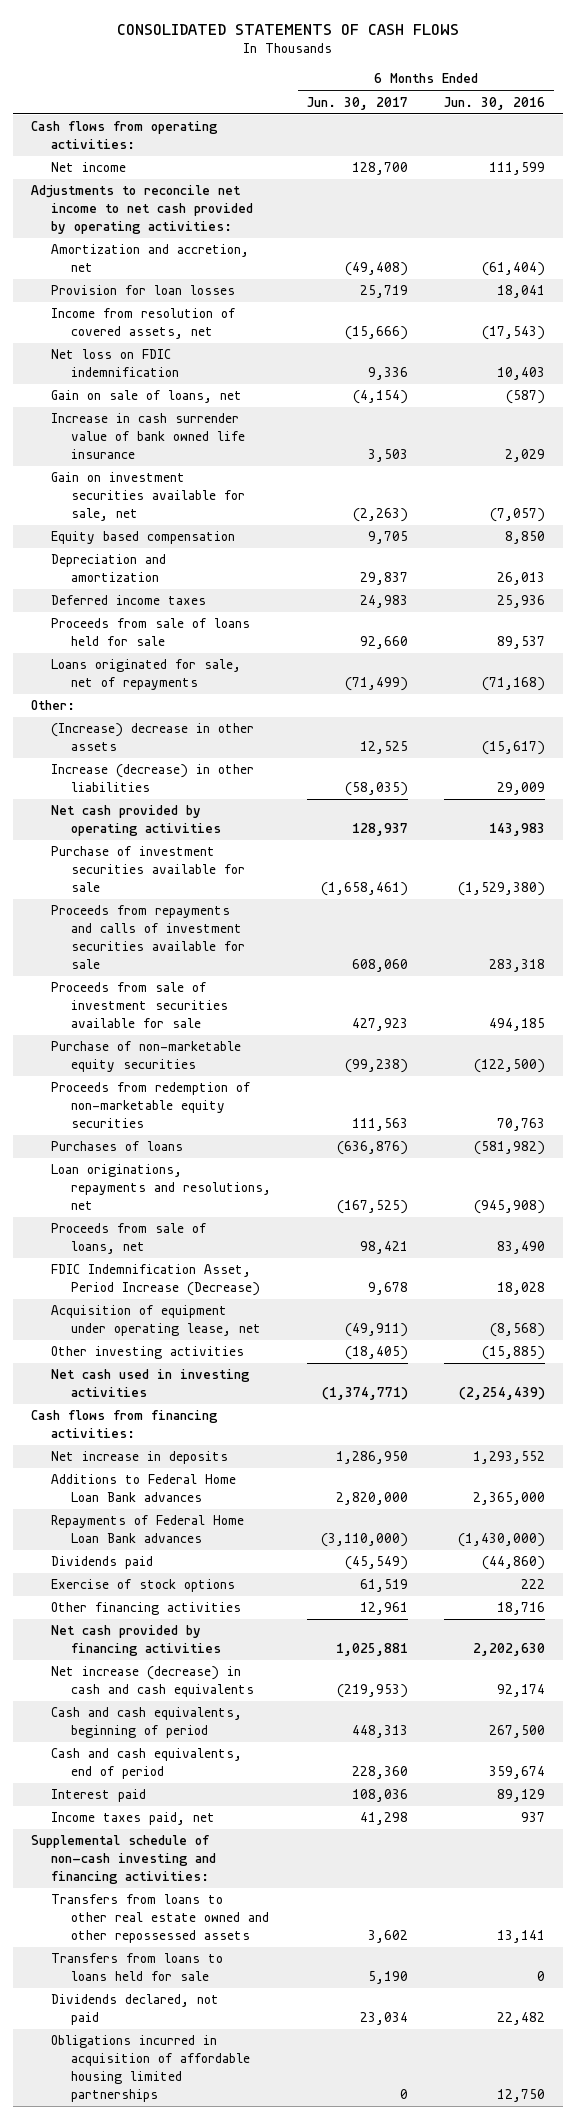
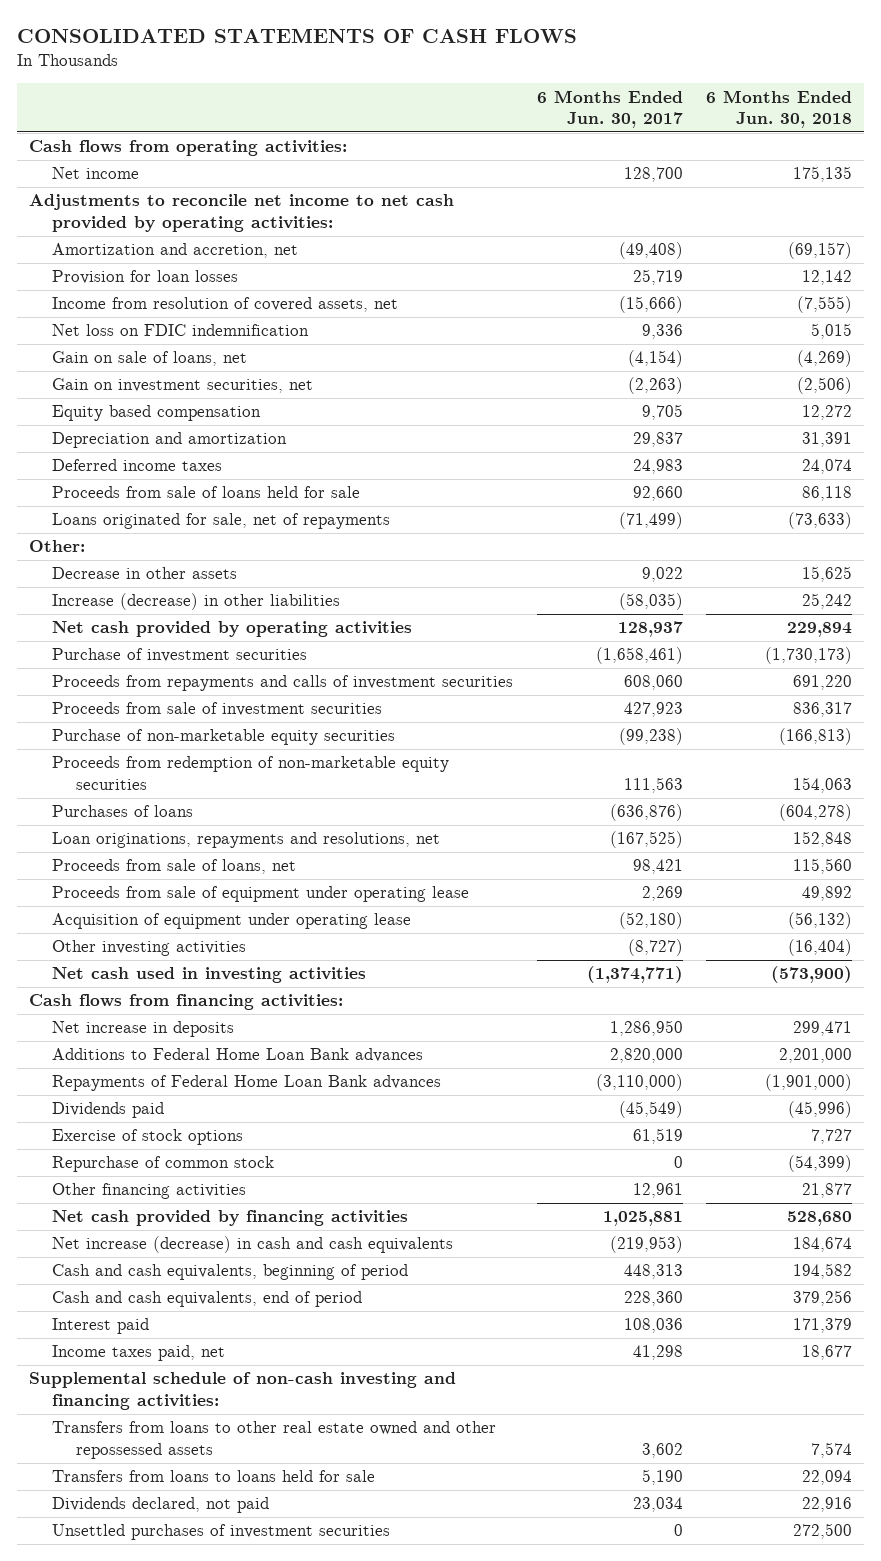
- | 6 Months Ended Jun. 30, 2017 | 6 Months Ended Jun. 30, 2016
+ | 6 Months Ended Jun. 30, 2017 | 6 Months Ended Jun. 30, 2018
- Increase in cash surrender value of bank owned life insurance | 3,503 | 2,029
- Gain on investment securities available for sale, net | (2,263) | (7,057)
+ Gain on investment securities, net | (2,263) | (2,506)
- (Increase) decrease in other assets | 12,525 | (15,617)
+ Decrease in other assets | 9,022 | 15,625
- Purchase of investment securities available for sale | (1,658,461) | (1,529,380)
- Proceeds from repayments and calls of investment securities available for sale | 608,060 | 283,318
- Proceeds from sale of investment securities available for sale | 427,923 | 494,185
+ Purchase of investment securities | (1,658,461) | (1,730,173)
+ Proceeds from repayments and calls of investment securities | 608,060 | 691,220
+ Proceeds from sale of investment securities | 427,923 | 836,317
- FDIC Indemnification Asset, Period Increase (Decrease) | 9,678 | 18,028
- Acquisition of equipment under operating lease, net | (49,911) | (8,568)
- Other investing activities | (18,405) | (15,885)
+ Proceeds from sale of equipment under operating lease | 2,269 | 49,892
+ Acquisition of equipment under operating lease | (52,180) | (56,132)
+ Other investing activities | (8,727) | (16,404)
+ Repurchase of common stock | 0 | (54,399)
- Obligations incurred in acquisition of affordable housing limited partnerships | 0 | 12,750
+ Unsettled purchases of investment securities | 0 | 272,500

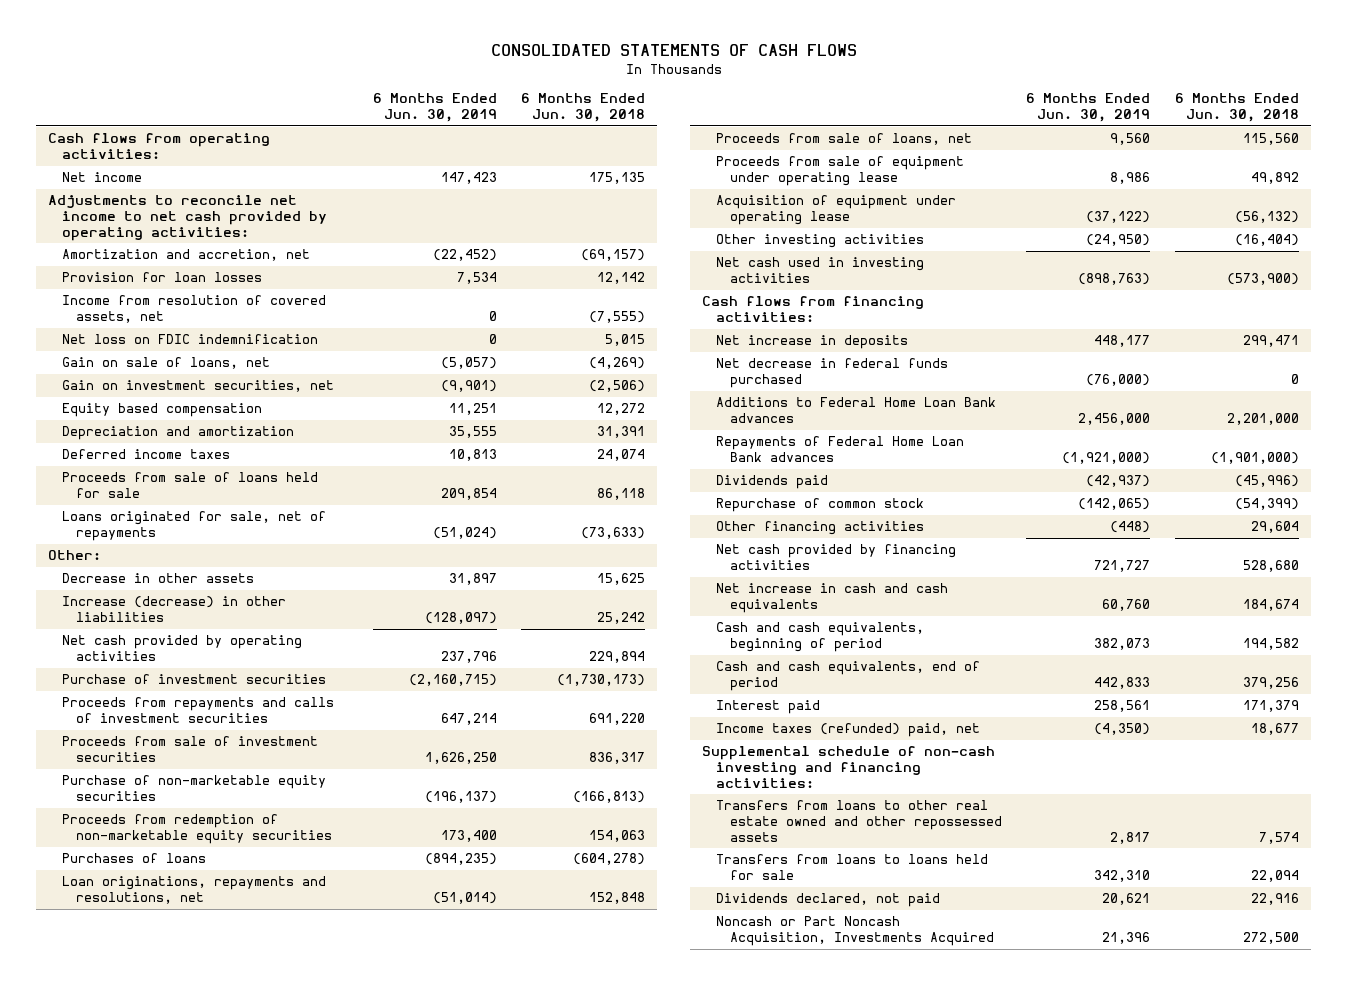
- | 6 Months Ended Jun. 30, 2017 | 6 Months Ended Jun. 30, 2018
+ | 6 Months Ended Jun. 30, 2019 | 6 Months Ended Jun. 30, 2018
+ Net decrease in federal funds purchased | (76,000) | 0
- Exercise of stock options | 61,519 | 7,727
- Other financing activities | 12,961 | 21,877
+ Other financing activities | (448) | 29,604
- Net increase (decrease) in cash and cash equivalents | (219,953) | 184,674
+ Net increase in cash and cash equivalents | 60,760 | 184,674
- Income taxes paid, net | 41,298 | 18,677
+ Income taxes (refunded) paid, net | (4,350) | 18,677
- Unsettled purchases of investment securities | 0 | 272,500
+ Noncash or Part Noncash Acquisition, Investments Acquired | 21,396 | 272,500

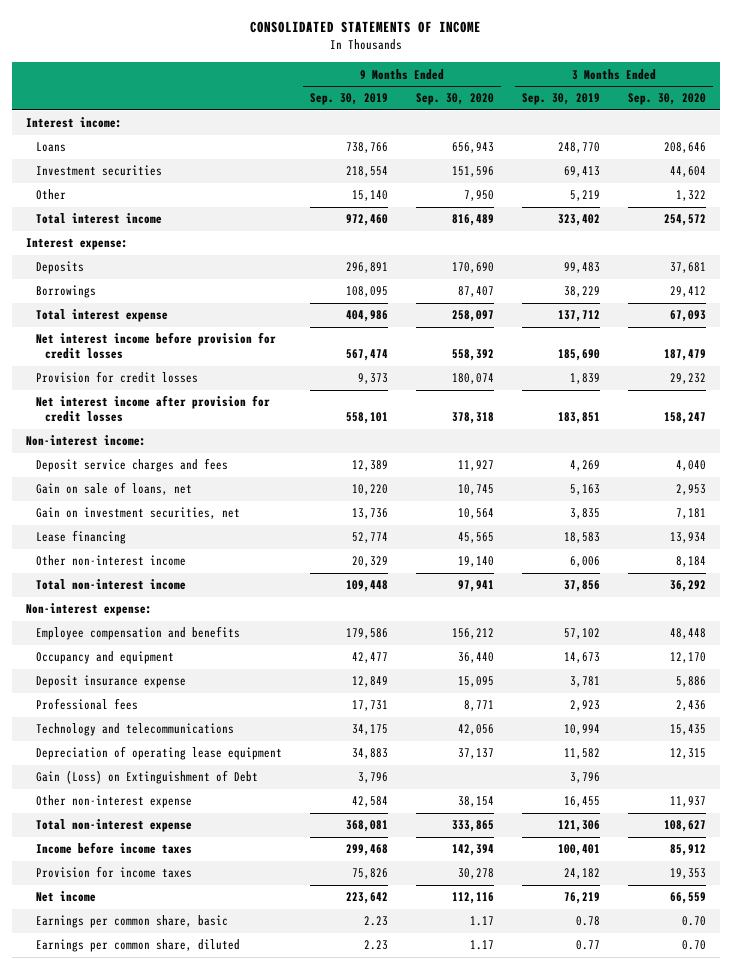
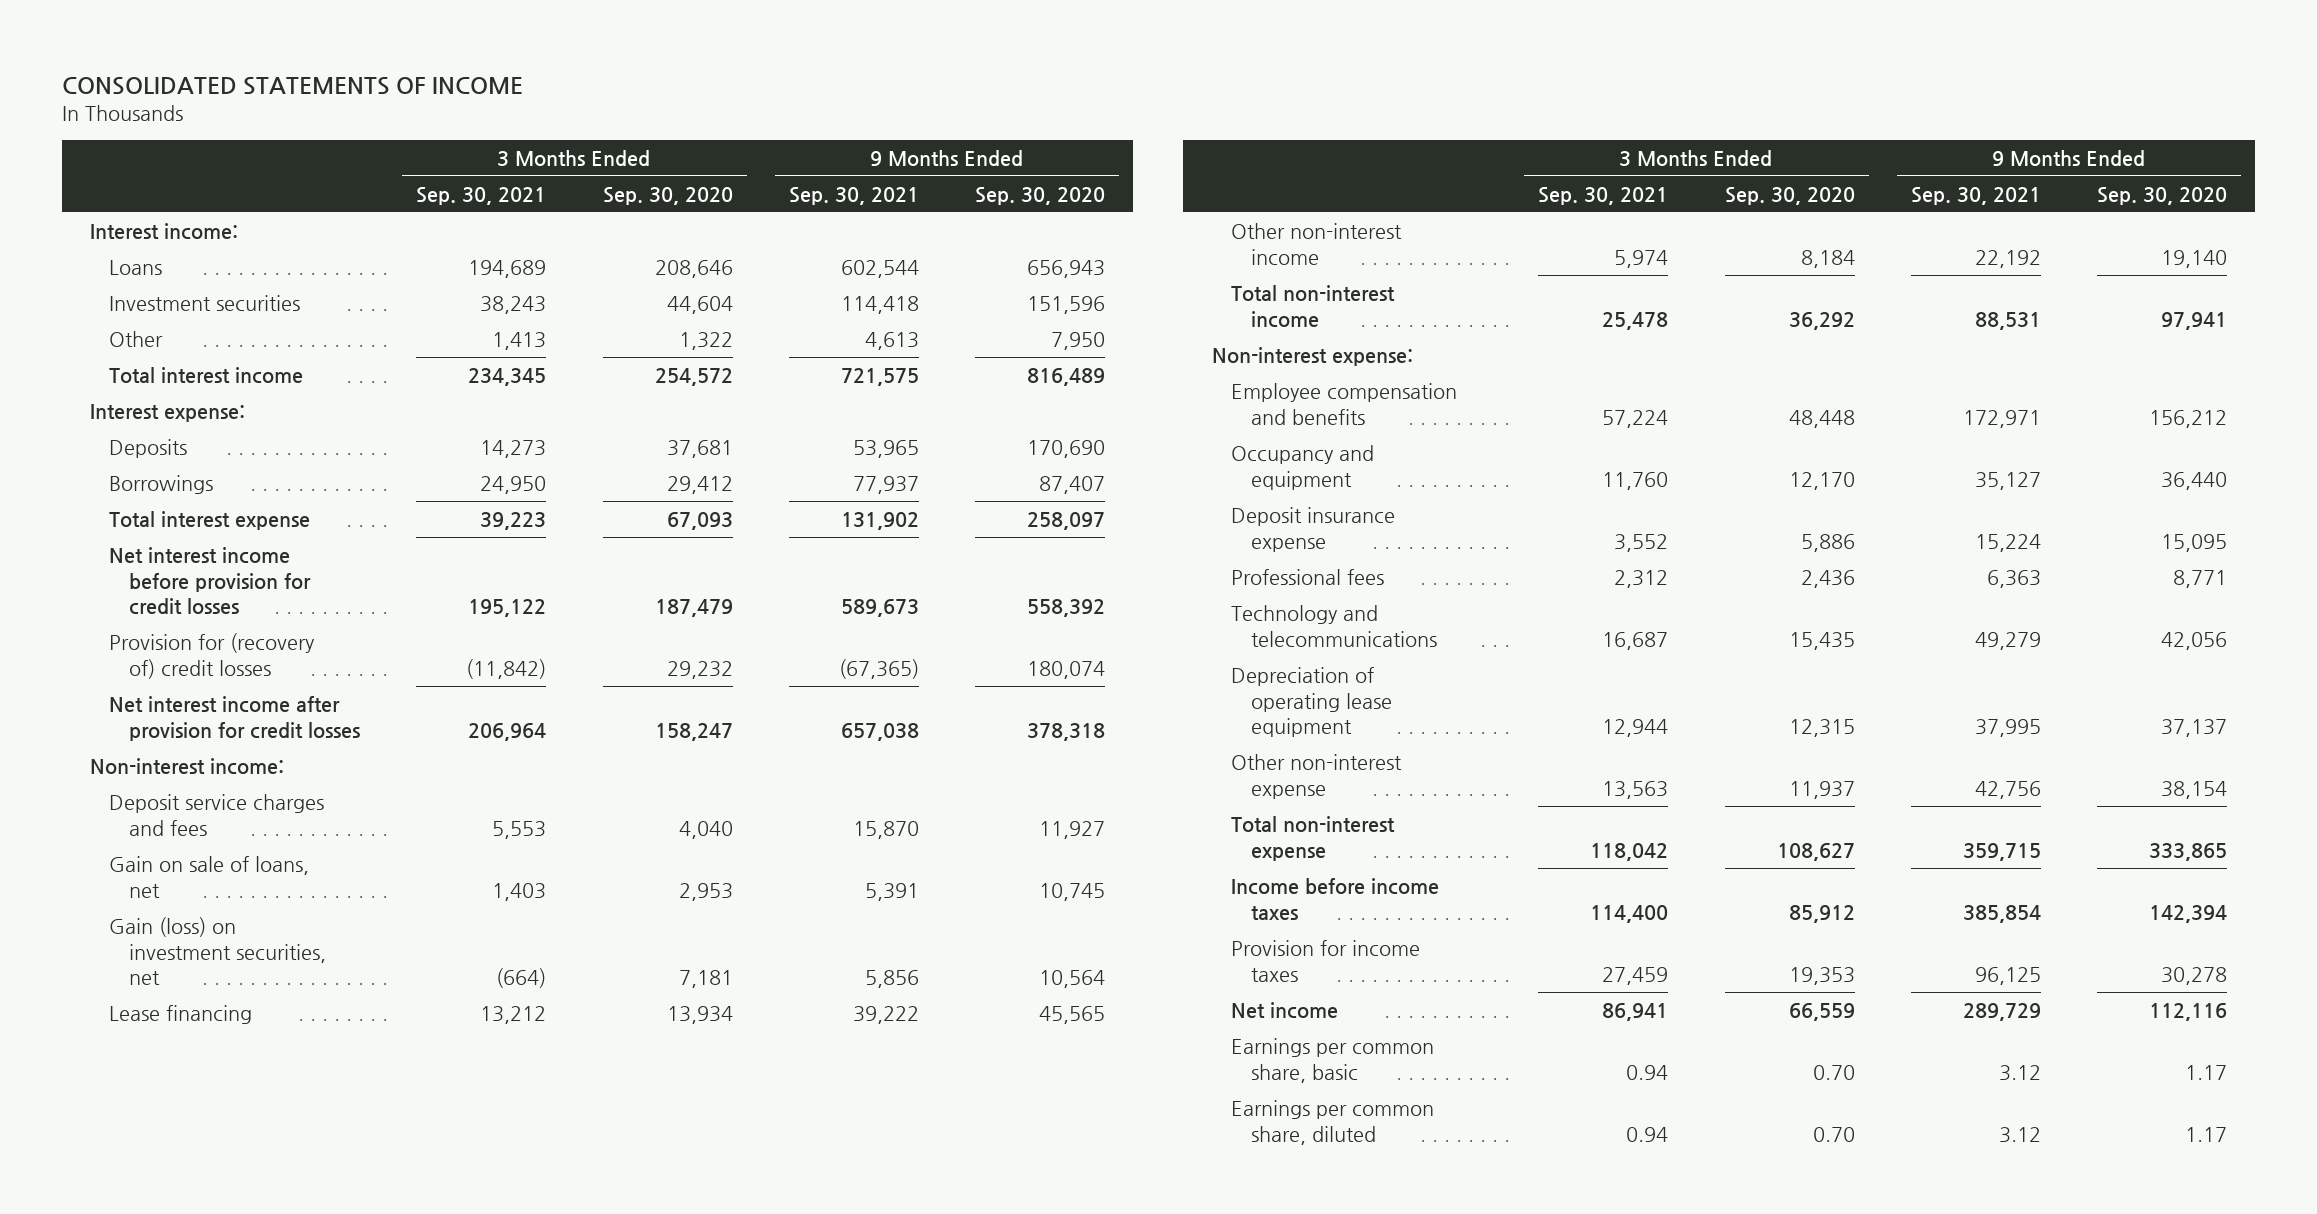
- | 9 Months Ended Sep. 30, 2019 | 9 Months Ended Sep. 30, 2020 | 3 Months Ended Sep. 30, 2019 | 3 Months Ended Sep. 30, 2020
+ | 3 Months Ended Sep. 30, 2021 | 3 Months Ended Sep. 30, 2020 | 9 Months Ended Sep. 30, 2021 | 9 Months Ended Sep. 30, 2020
- Provision for credit losses | 9,373 | 180,074 | 1,839 | 29,232
+ Provision for (recovery of) credit losses | (11,842) | 29,232 | (67,365) | 180,074
- Gain on investment securities, net | 13,736 | 10,564 | 3,835 | 7,181
+ Gain (loss) on investment securities, net | (664) | 7,181 | 5,856 | 10,564
- Gain (Loss) on Extinguishment of Debt | 3,796 | | 3,796 |

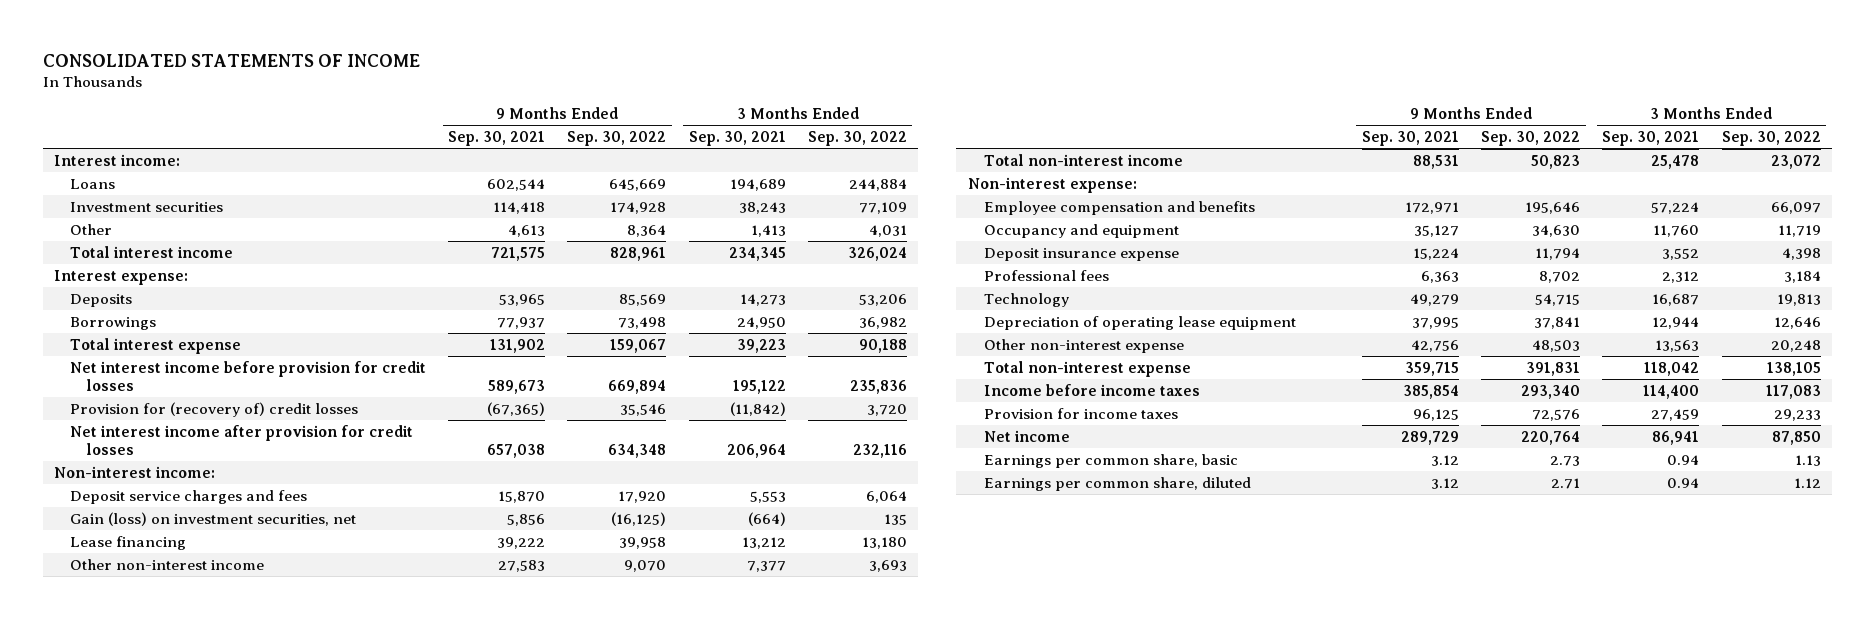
- | 3 Months Ended Sep. 30, 2021 | 3 Months Ended Sep. 30, 2020 | 9 Months Ended Sep. 30, 2021 | 9 Months Ended Sep. 30, 2020
+ | 9 Months Ended Sep. 30, 2021 | 9 Months Ended Sep. 30, 2022 | 3 Months Ended Sep. 30, 2021 | 3 Months Ended Sep. 30, 2022
- Gain on sale of loans, net | 1,403 | 2,953 | 5,391 | 10,745
- Other non-interest income | 5,974 | 8,184 | 22,192 | 19,140
+ Other non-interest income | 27,583 | 9,070 | 7,377 | 3,693
- Technology and telecommunications | 16,687 | 15,435 | 49,279 | 42,056
+ Technology | 49,279 | 54,715 | 16,687 | 19,813

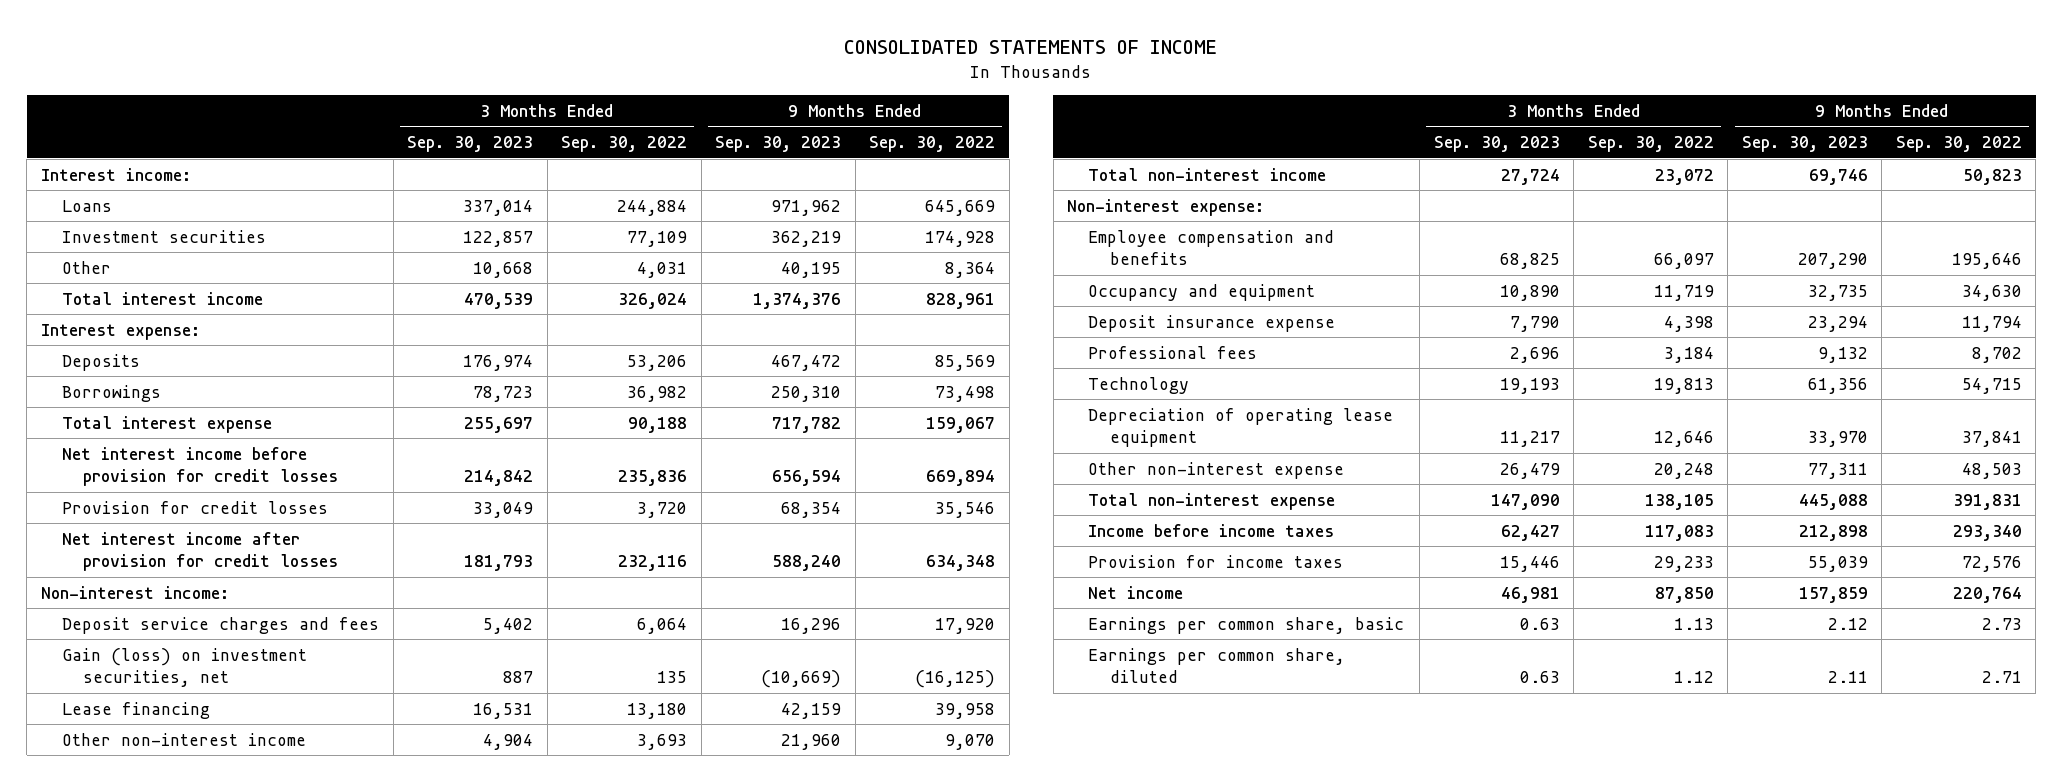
- | 9 Months Ended Sep. 30, 2021 | 9 Months Ended Sep. 30, 2022 | 3 Months Ended Sep. 30, 2021 | 3 Months Ended Sep. 30, 2022
+ | 3 Months Ended Sep. 30, 2023 | 3 Months Ended Sep. 30, 2022 | 9 Months Ended Sep. 30, 2023 | 9 Months Ended Sep. 30, 2022
- Provision for (recovery of) credit losses | (67,365) | 35,546 | (11,842) | 3,720
+ Provision for credit losses | 33,049 | 3,720 | 68,354 | 35,546

